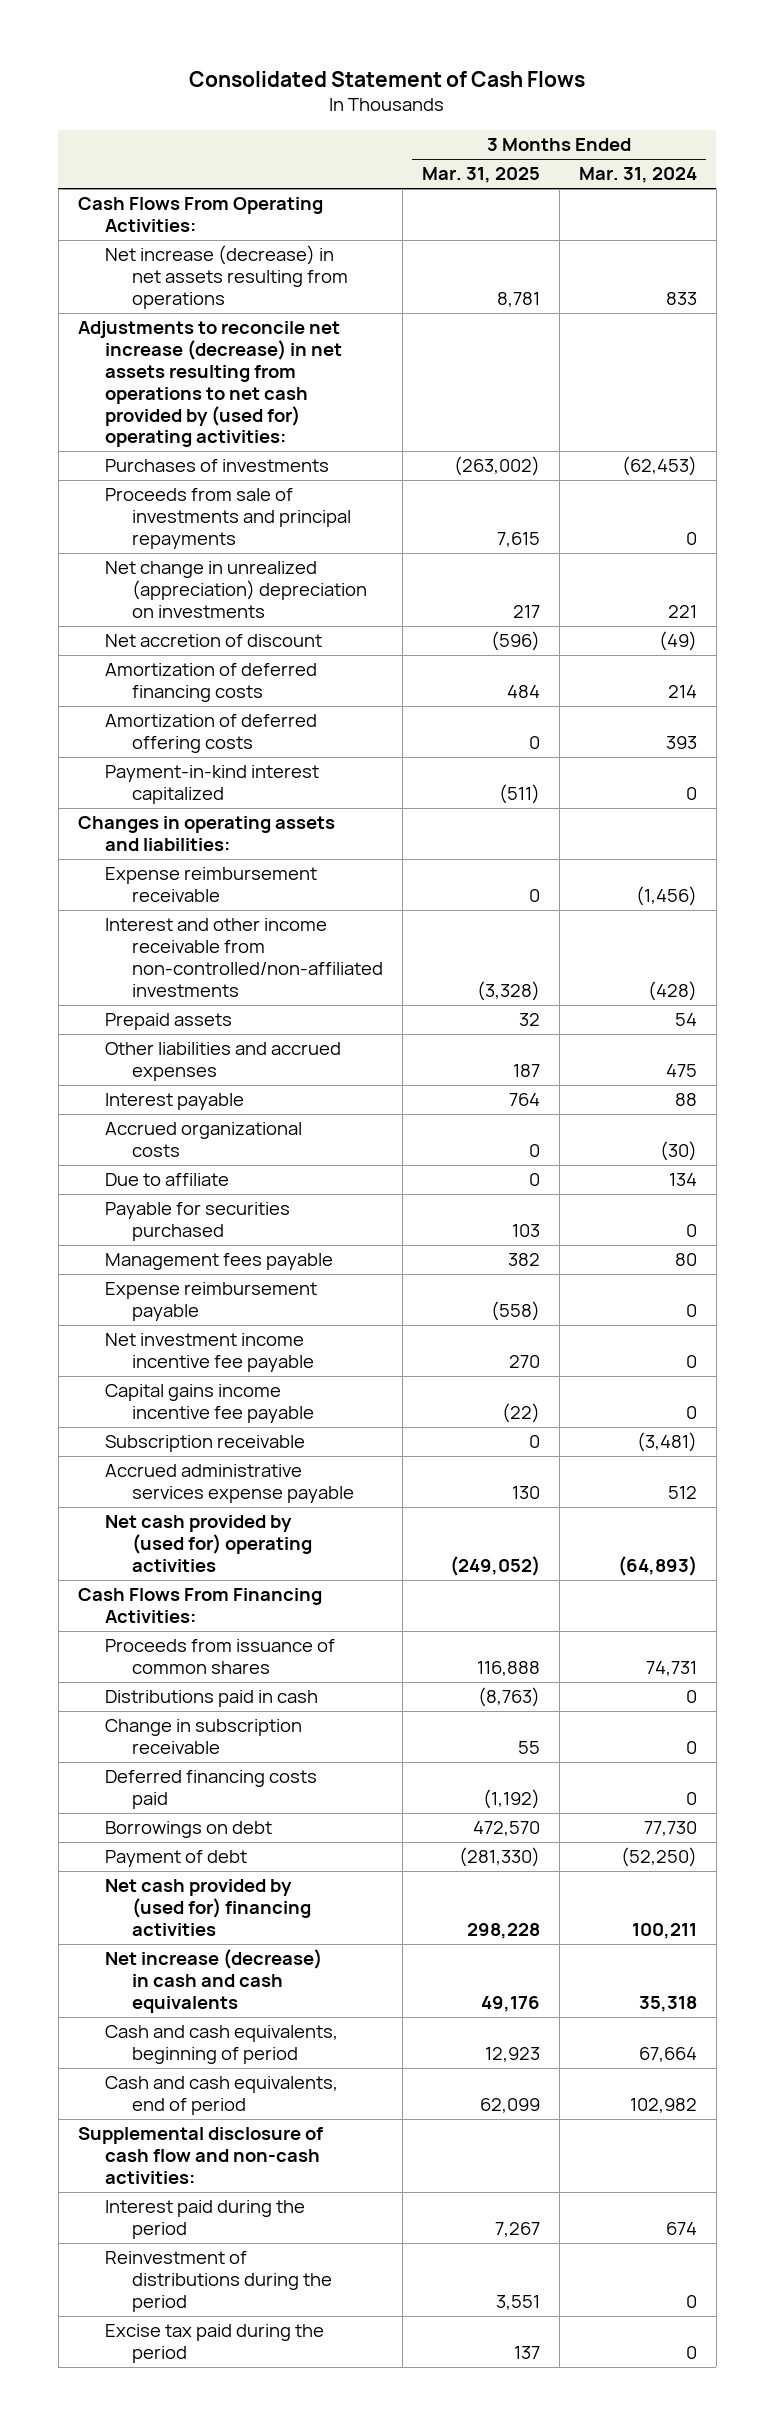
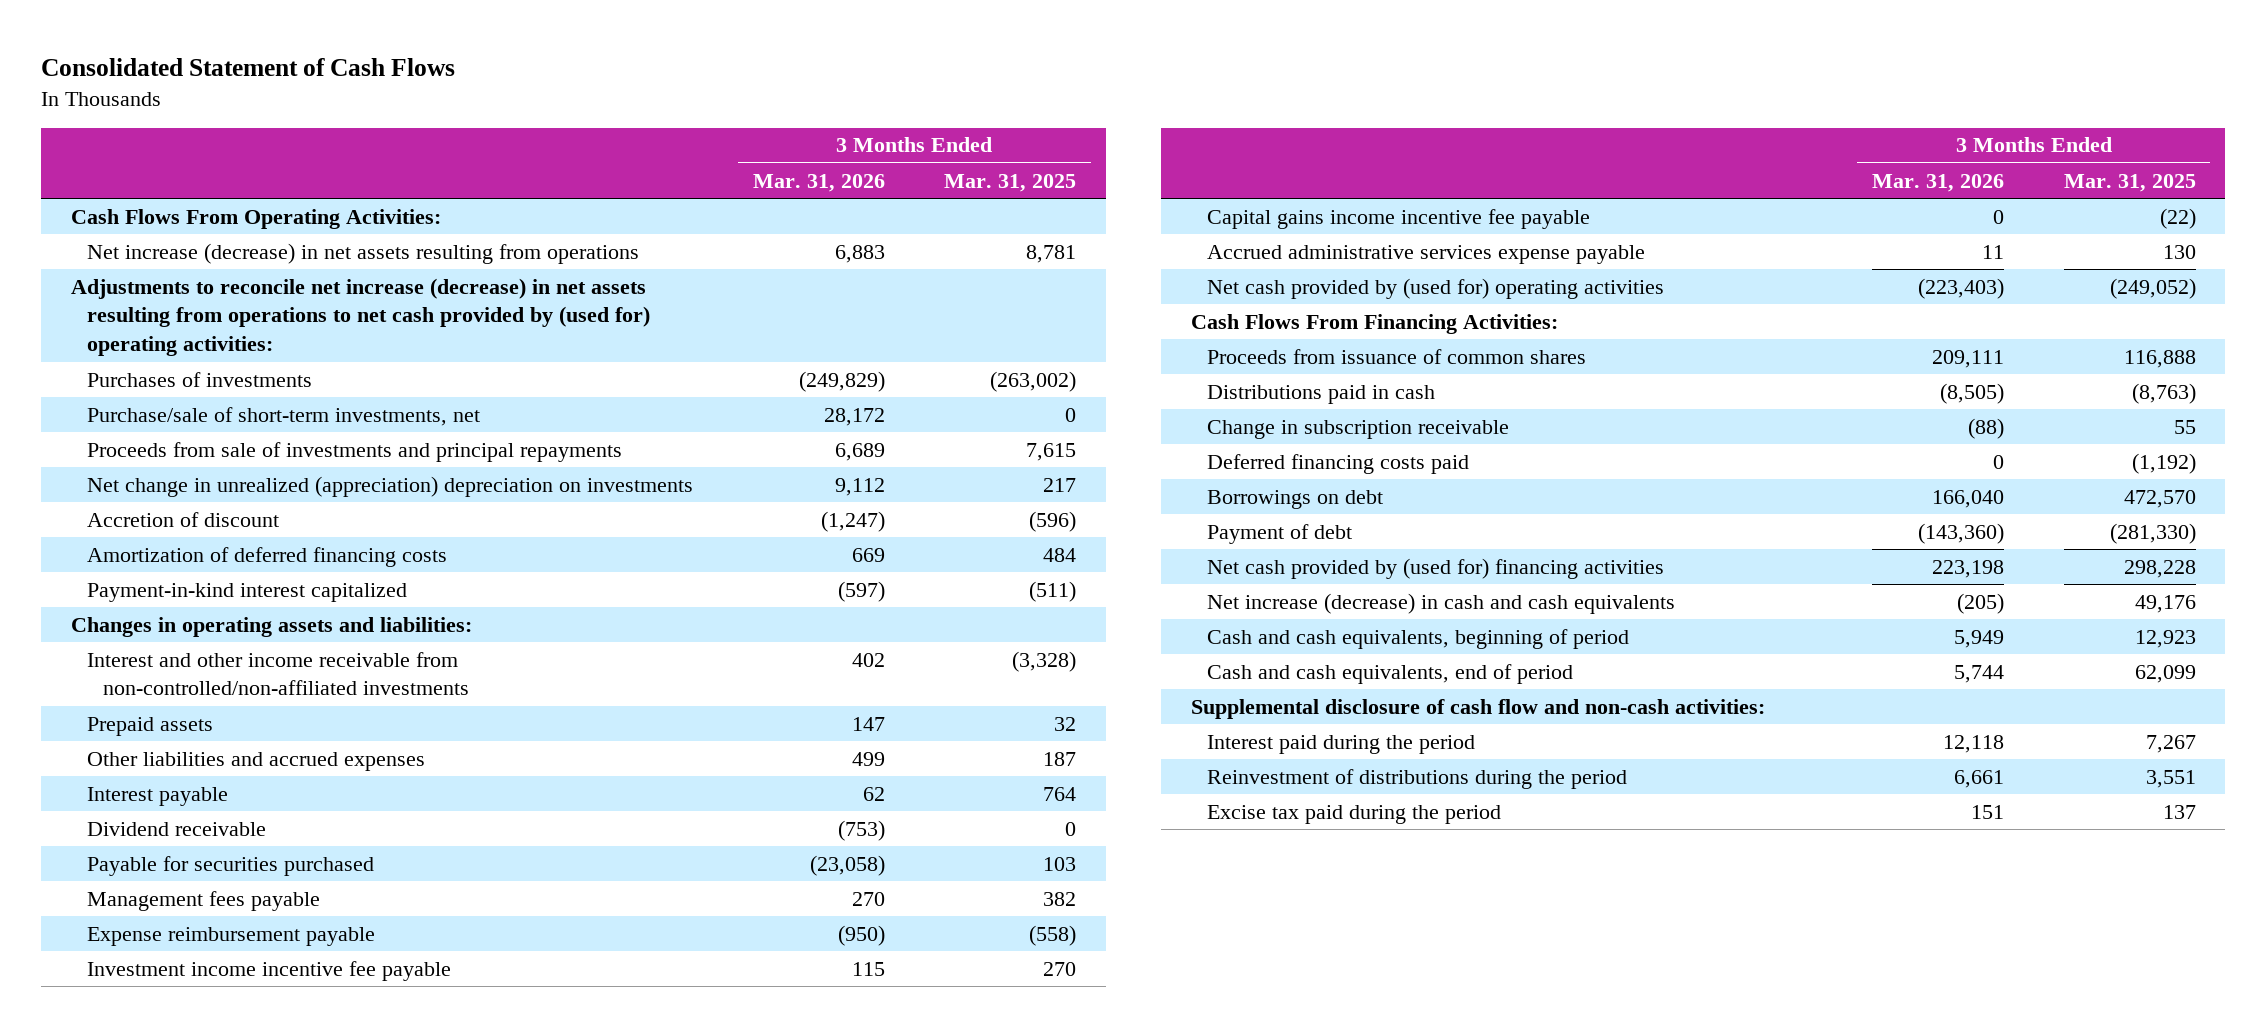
- | 3 Months Ended Mar. 31, 2025 | 3 Months Ended Mar. 31, 2024
+ | 3 Months Ended Mar. 31, 2026 | 3 Months Ended Mar. 31, 2025
+ Purchase/sale of short-term investments, net | 28,172 | 0
- Net accretion of discount | (596) | (49)
+ Accretion of discount | (1,247) | (596)
- Amortization of deferred offering costs | 0 | 393
- Expense reimbursement receivable | 0 | (1,456)
- Accrued organizational costs | 0 | (30)
- Due to affiliate | 0 | 134
+ Dividend receivable | (753) | 0
- Net investment income incentive fee payable | 270 | 0
+ Investment income incentive fee payable | 115 | 270
- Subscription receivable | 0 | (3,481)

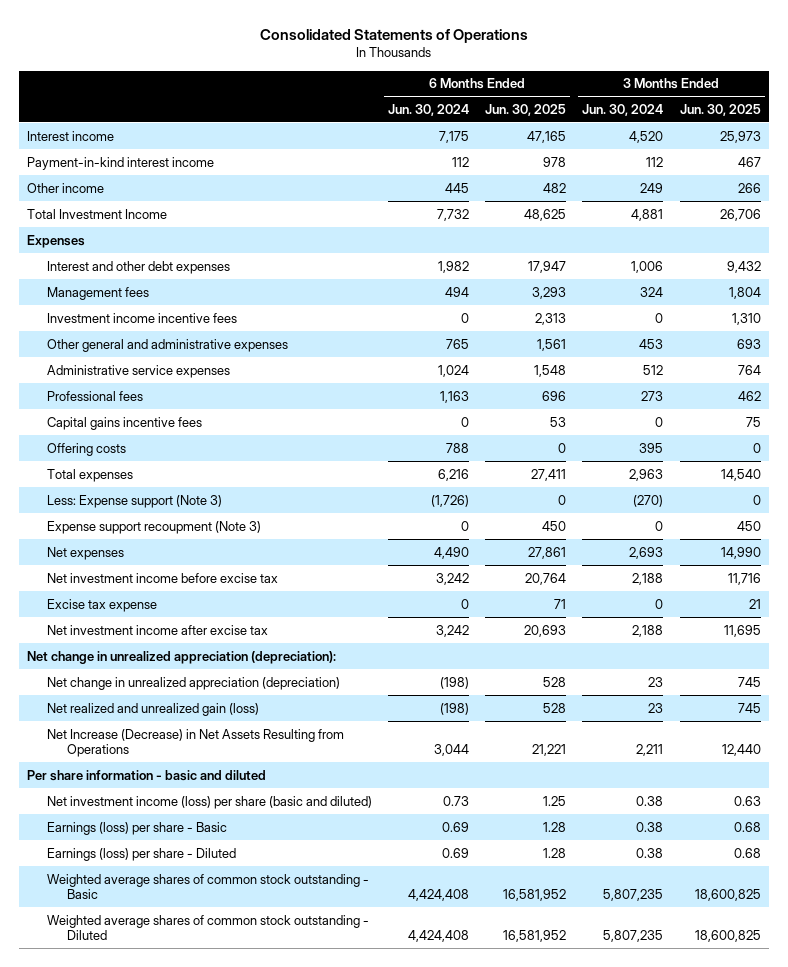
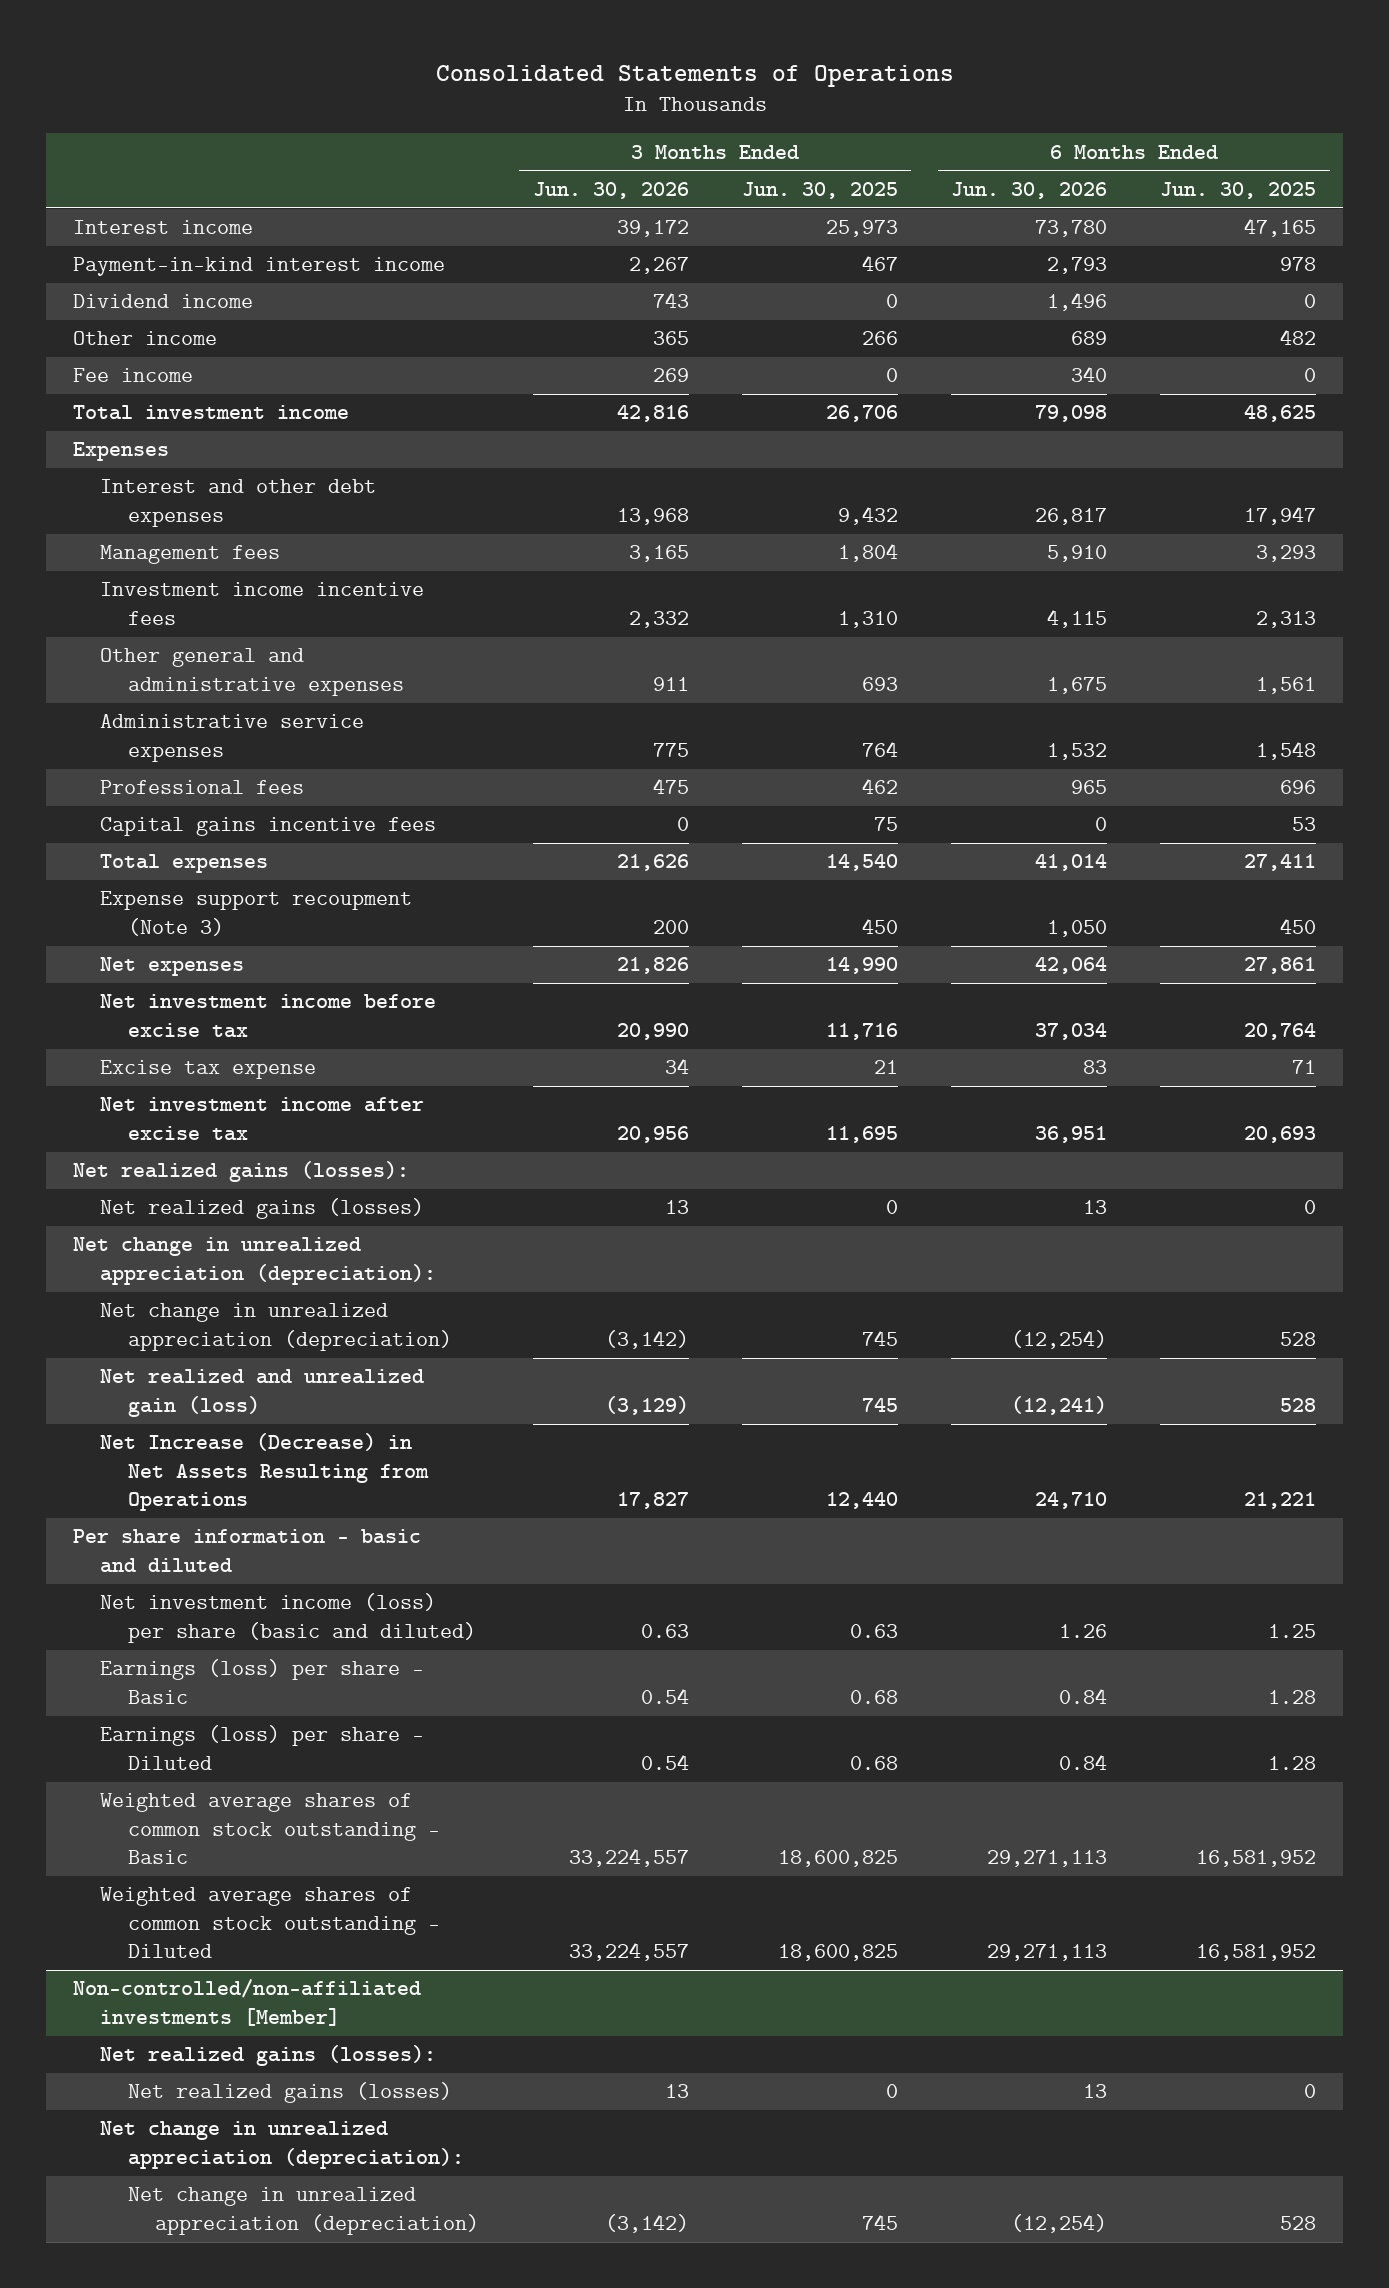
- | 6 Months Ended Jun. 30, 2024 | 6 Months Ended Jun. 30, 2025 | 3 Months Ended Jun. 30, 2024 | 3 Months Ended Jun. 30, 2025
+ | 3 Months Ended Jun. 30, 2026 | 3 Months Ended Jun. 30, 2025 | 6 Months Ended Jun. 30, 2026 | 6 Months Ended Jun. 30, 2025
+ Dividend income | 743 | 0 | 1,496 | 0
- Total Investment Income | 7,732 | 48,625 | 4,881 | 26,706
+ Fee income | 269 | 0 | 340 | 0
+ Total investment income | 42,816 | 26,706 | 79,098 | 48,625
- Offering costs | 788 | 0 | 395 | 0
- Less: Expense support (Note 3) | (1,726) | 0 | (270) | 0
+ Net realized gains (losses):
+ Net realized gains (losses) | 13 | 0 | 13 | 0
+ Non-controlled/non-affiliated investments [Member]
+ Net realized gains (losses):
+ Net realized gains (losses) | 13 | 0 | 13 | 0
+ Net change in unrealized appreciation (depreciation):
+ Net change in unrealized appreciation (depreciation) | (3,142) | 745 | (12,254) | 528

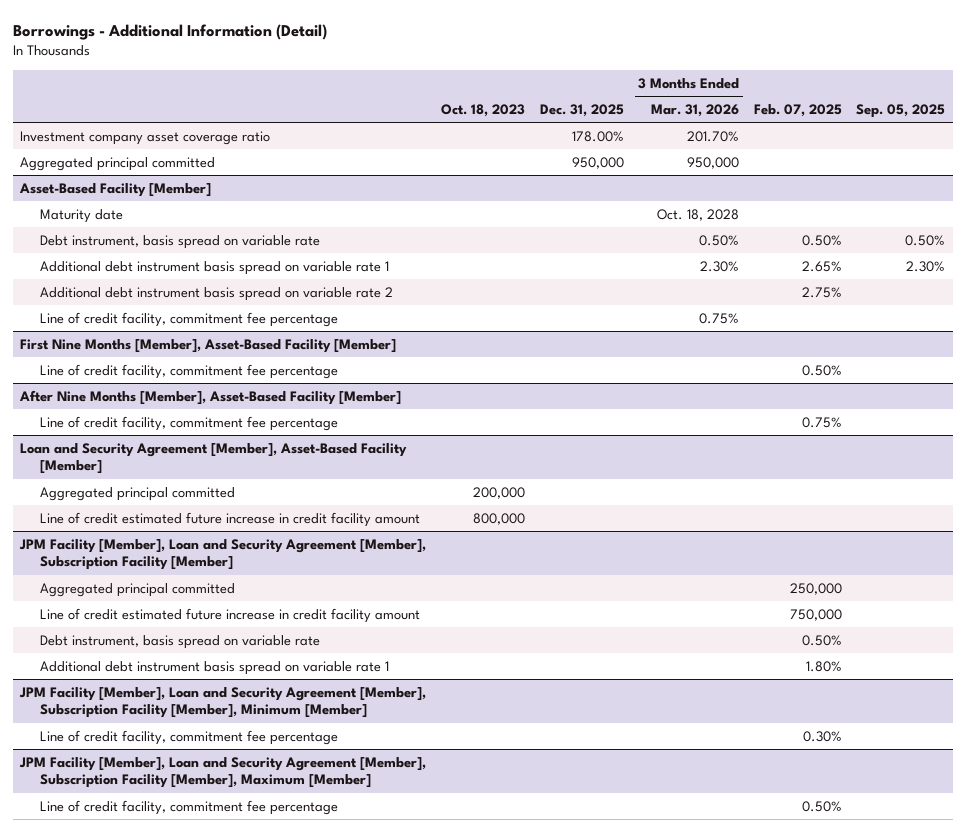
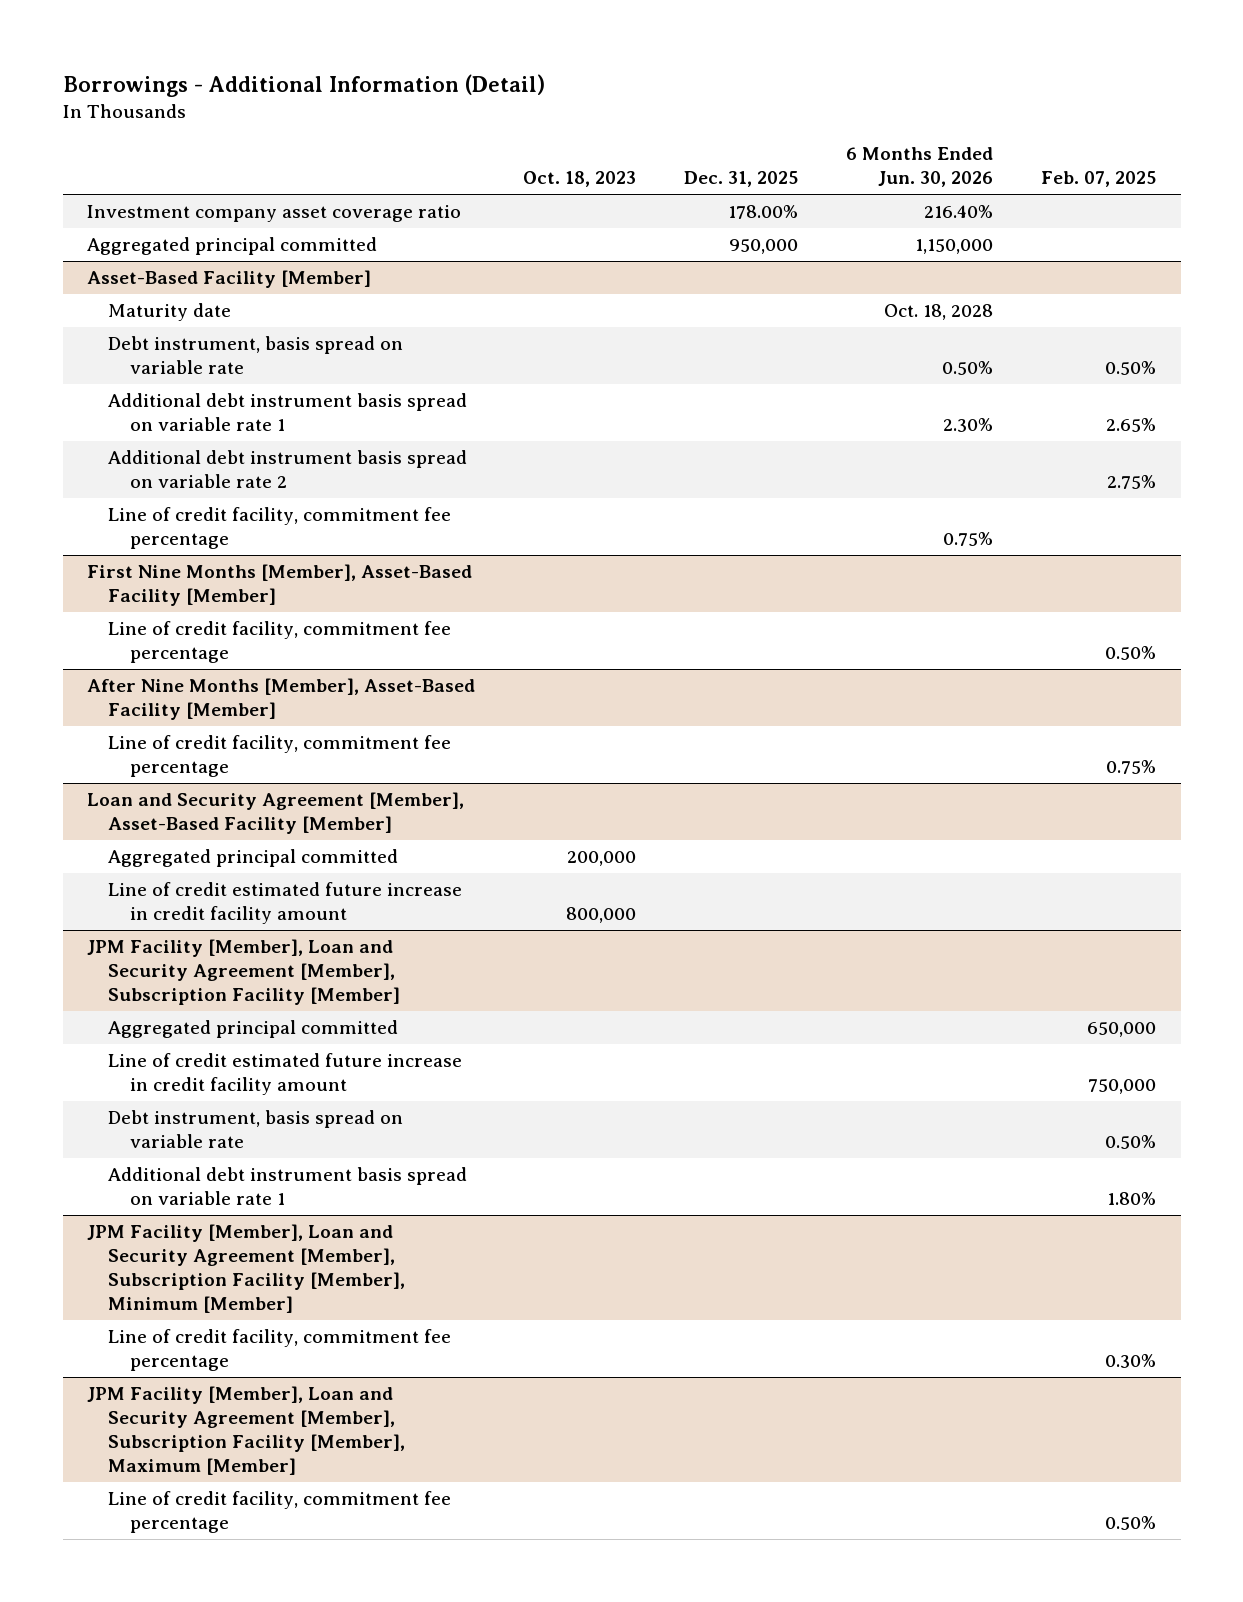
- | Oct. 18, 2023 | Dec. 31, 2025 | 3 Months Ended Mar. 31, 2026 | Feb. 07, 2025 | Sep. 05, 2025
+ | Oct. 18, 2023 | Dec. 31, 2025 | 6 Months Ended Jun. 30, 2026 | Feb. 07, 2025
@ JPM Facility [Member], Loan and Security Agreement [Member], Subscription Facility [Member]
- Aggregated principal committed | | | | 250,000 |
+ Aggregated principal committed | | | | 650,000

